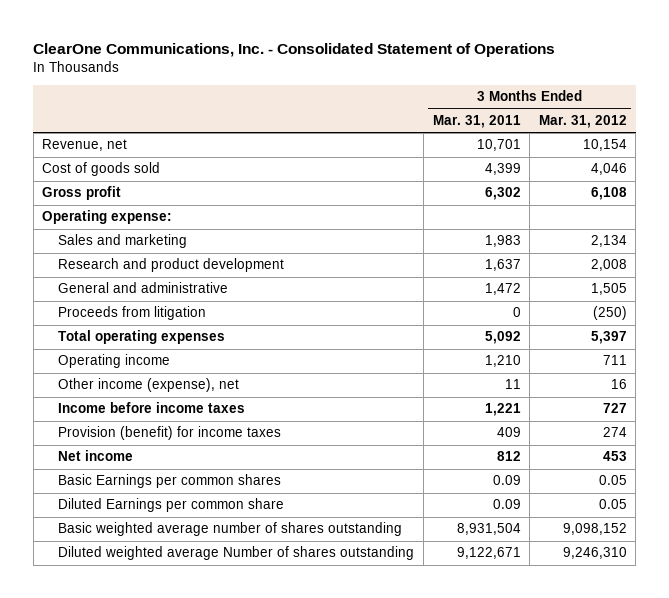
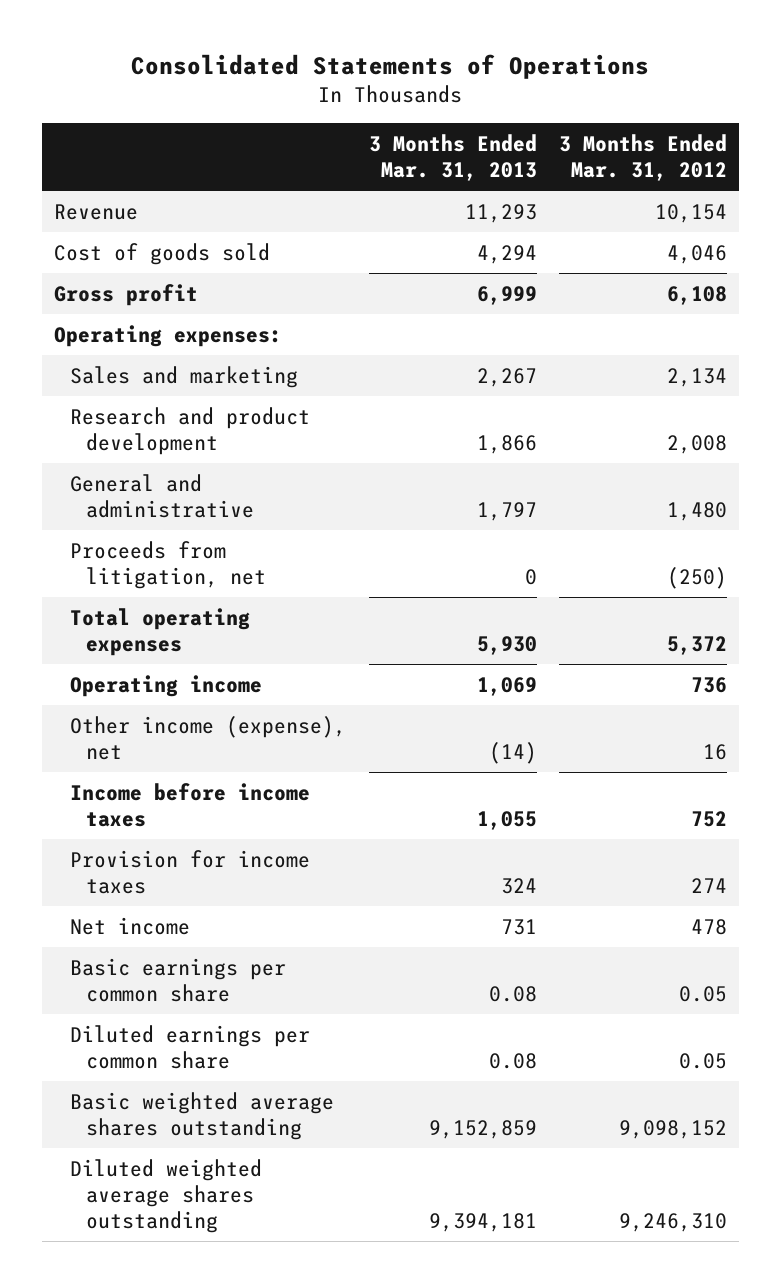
- ClearOne Communications, Inc. - Consolidated Statement of Operations
+ Consolidated Statements of Operations
- | 3 Months Ended Mar. 31, 2011 | 3 Months Ended Mar. 31, 2012
+ | 3 Months Ended Mar. 31, 2013 | 3 Months Ended Mar. 31, 2012
- Revenue, net | 10,701 | 10,154
+ Revenue | 11,293 | 10,154
- Operating expense:
+ Operating expenses:
- General and administrative | 1,472 | 1,505
- Proceeds from litigation | 0 | (250)
- Total operating expenses | 5,092 | 5,397
- Operating income | 1,210 | 711
+ General and administrative | 1,797 | 1,480
+ Proceeds from litigation, net | 0 | (250)
+ Total operating expenses | 5,930 | 5,372
+ Operating income | 1,069 | 736
- Income before income taxes | 1,221 | 727
- Provision (benefit) for income taxes | 409 | 274
- Net income | 812 | 453
- Basic Earnings per common shares | 0.09 | 0.05
- Diluted Earnings per common share | 0.09 | 0.05
- Basic weighted average number of shares outstanding | 8,931,504 | 9,098,152
- Diluted weighted average Number of shares outstanding | 9,122,671 | 9,246,310
+ Income before income taxes | 1,055 | 752
+ Provision for income taxes | 324 | 274
+ Net income | 731 | 478
+ Basic earnings per common share | 0.08 | 0.05
+ Diluted earnings per common share | 0.08 | 0.05
+ Basic weighted average shares outstanding | 9,152,859 | 9,098,152
+ Diluted weighted average shares outstanding | 9,394,181 | 9,246,310

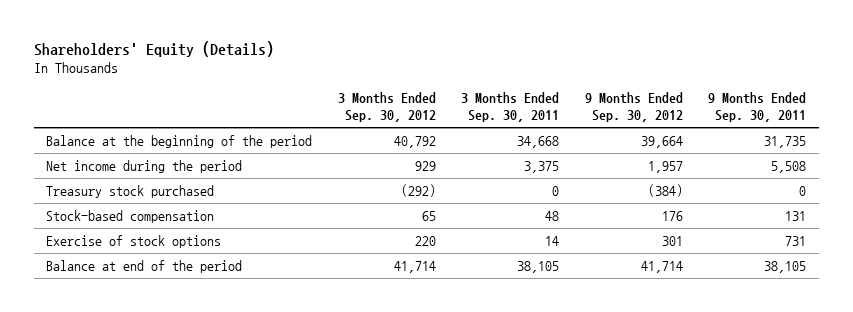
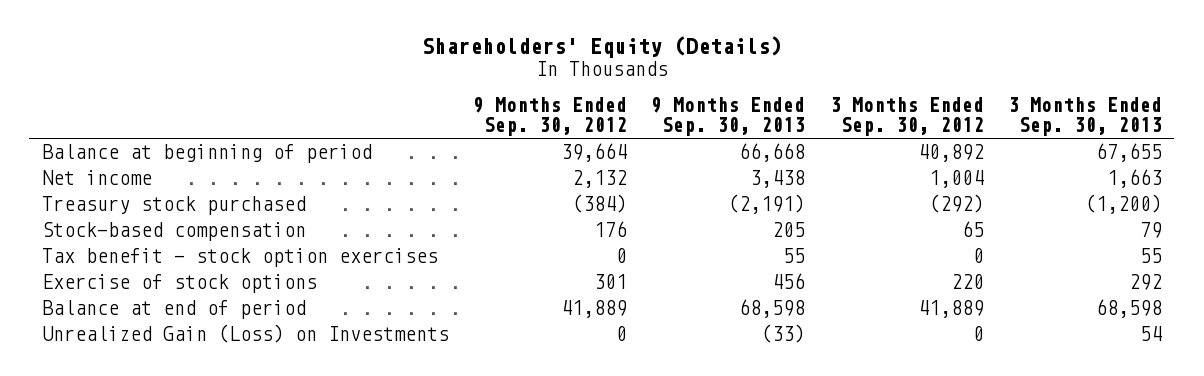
- | 3 Months Ended Sep. 30, 2012 | 3 Months Ended Sep. 30, 2011 | 9 Months Ended Sep. 30, 2012 | 9 Months Ended Sep. 30, 2011
+ | 9 Months Ended Sep. 30, 2012 | 9 Months Ended Sep. 30, 2013 | 3 Months Ended Sep. 30, 2012 | 3 Months Ended Sep. 30, 2013
- Balance at the beginning of the period | 40,792 | 34,668 | 39,664 | 31,735
- Net income during the period | 929 | 3,375 | 1,957 | 5,508
+ Balance at beginning of period | 39,664 | 66,668 | 40,892 | 67,655
+ Net income | 2,132 | 3,438 | 1,004 | 1,663
+ Tax benefit - stock option exercises | 0 | 55 | 0 | 55
- Balance at end of the period | 41,714 | 38,105 | 41,714 | 38,105
+ Balance at end of period | 41,889 | 68,598 | 41,889 | 68,598
+ Unrealized Gain (Loss) on Investments | 0 | (33) | 0 | 54

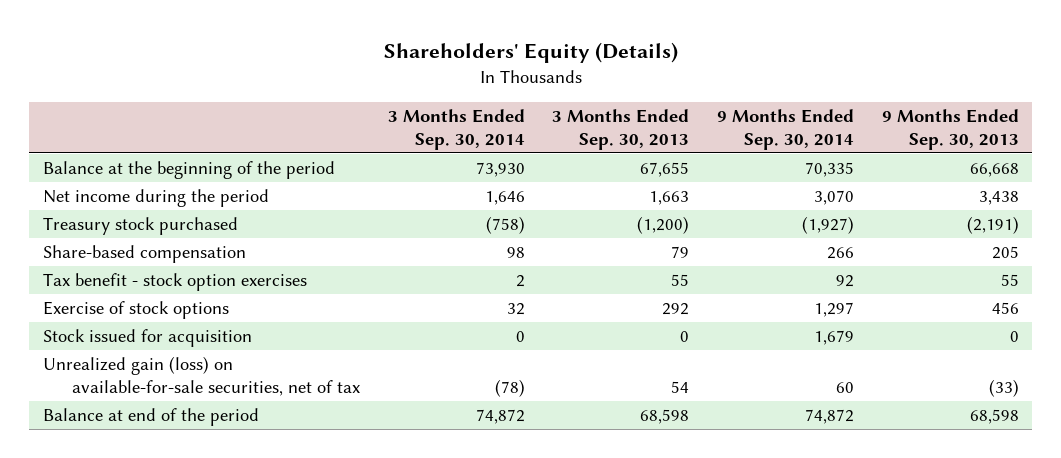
- | 9 Months Ended Sep. 30, 2012 | 9 Months Ended Sep. 30, 2013 | 3 Months Ended Sep. 30, 2012 | 3 Months Ended Sep. 30, 2013
+ | 3 Months Ended Sep. 30, 2014 | 3 Months Ended Sep. 30, 2013 | 9 Months Ended Sep. 30, 2014 | 9 Months Ended Sep. 30, 2013
- Balance at beginning of period | 39,664 | 66,668 | 40,892 | 67,655
- Net income | 2,132 | 3,438 | 1,004 | 1,663
+ Balance at the beginning of the period | 73,930 | 67,655 | 70,335 | 66,668
+ Net income during the period | 1,646 | 1,663 | 3,070 | 3,438
- Stock-based compensation | 176 | 205 | 65 | 79
+ Share-based compensation | 98 | 79 | 266 | 205
- Balance at end of period | 41,889 | 68,598 | 41,889 | 68,598
- Unrealized Gain (Loss) on Investments | 0 | (33) | 0 | 54
+ Stock issued for acquisition | 0 | 0 | 1,679 | 0
+ Unrealized gain (loss) on available-for-sale securities, net of tax | (78) | 54 | 60 | (33)
+ Balance at end of the period | 74,872 | 68,598 | 74,872 | 68,598

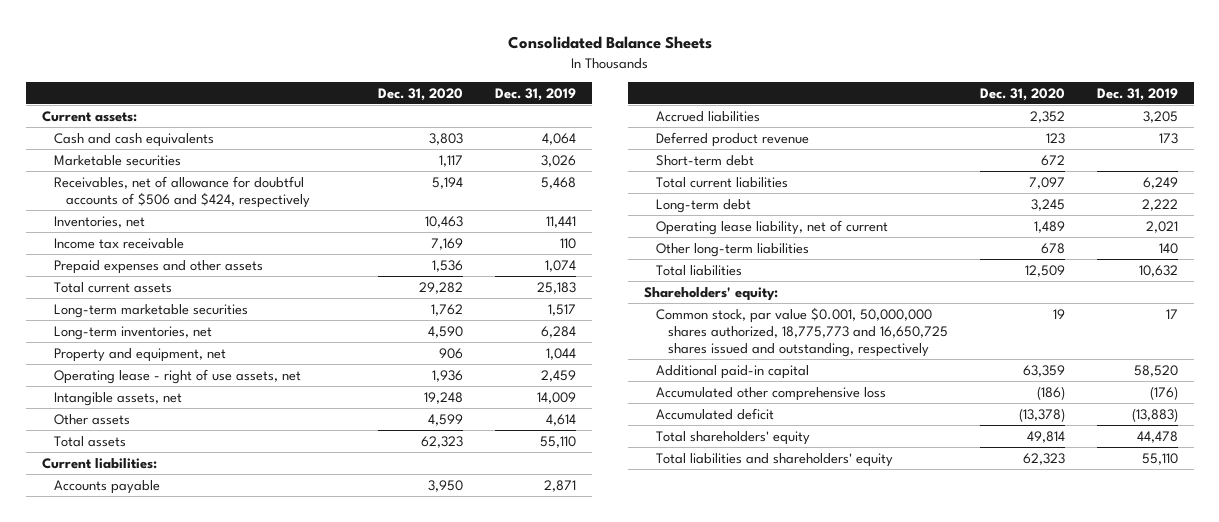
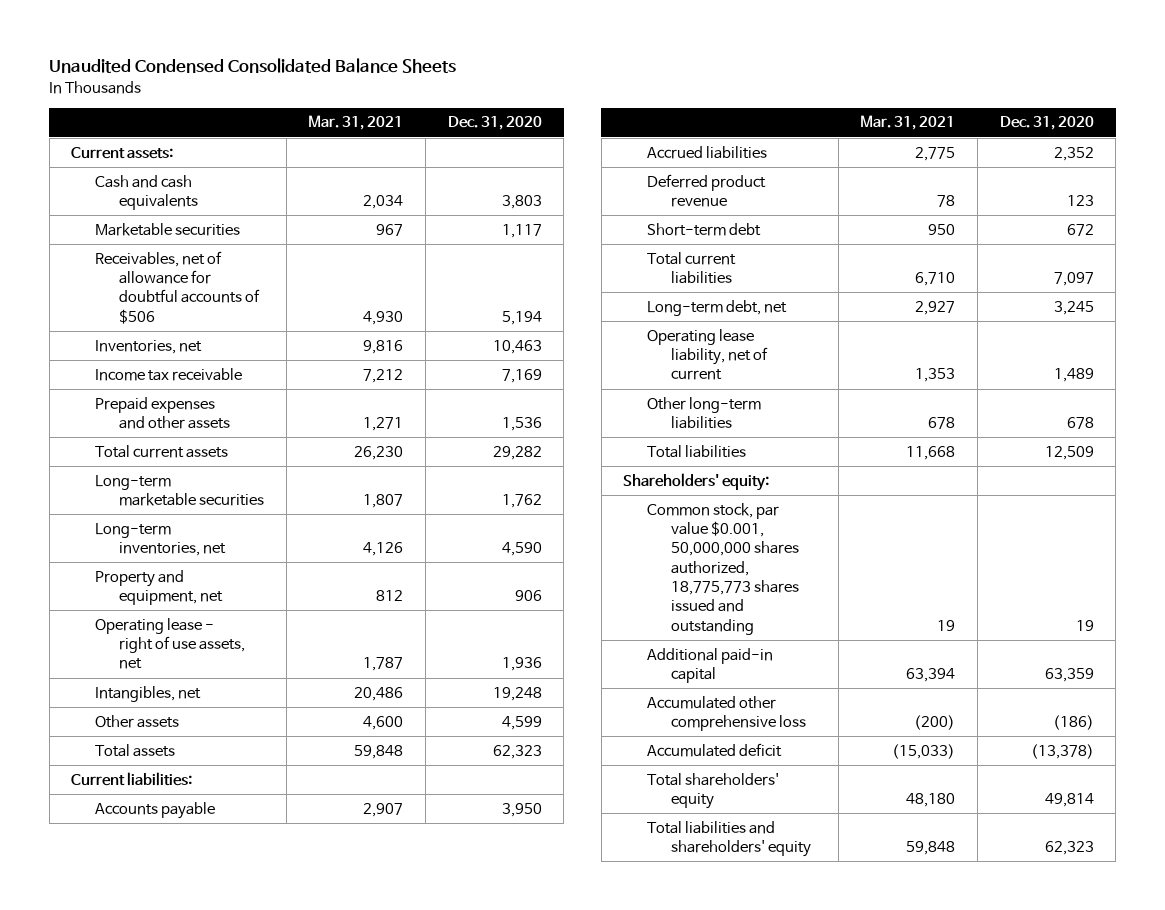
- Consolidated Balance Sheets
+ Unaudited Condensed Consolidated Balance Sheets
- | Dec. 31, 2020 | Dec. 31, 2019
+ | Mar. 31, 2021 | Dec. 31, 2020
- Receivables, net of allowance for doubtful accounts of $506 and $424, respectively | 5,194 | 5,468
+ Receivables, net of allowance for doubtful accounts of $506 | 4,930 | 5,194
- Intangible assets, net | 19,248 | 14,009
+ Intangibles, net | 20,486 | 19,248
- Long-term debt | 3,245 | 2,222
+ Long-term debt, net | 2,927 | 3,245
- Common stock, par value $0.001, 50,000,000 shares authorized, 18,775,773 and 16,650,725 shares issued and outstanding, respectively | 19 | 17
+ Common stock, par value $0.001, 50,000,000 shares authorized, 18,775,773 shares issued and outstanding | 19 | 19

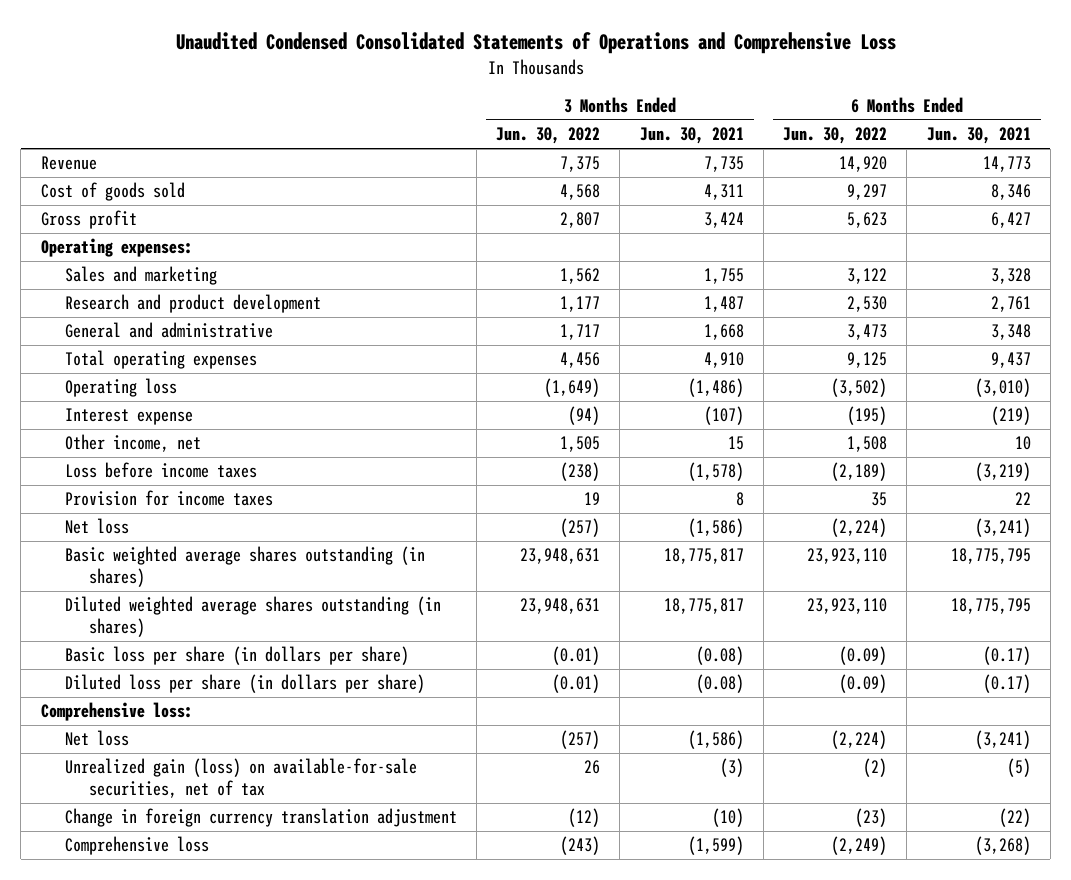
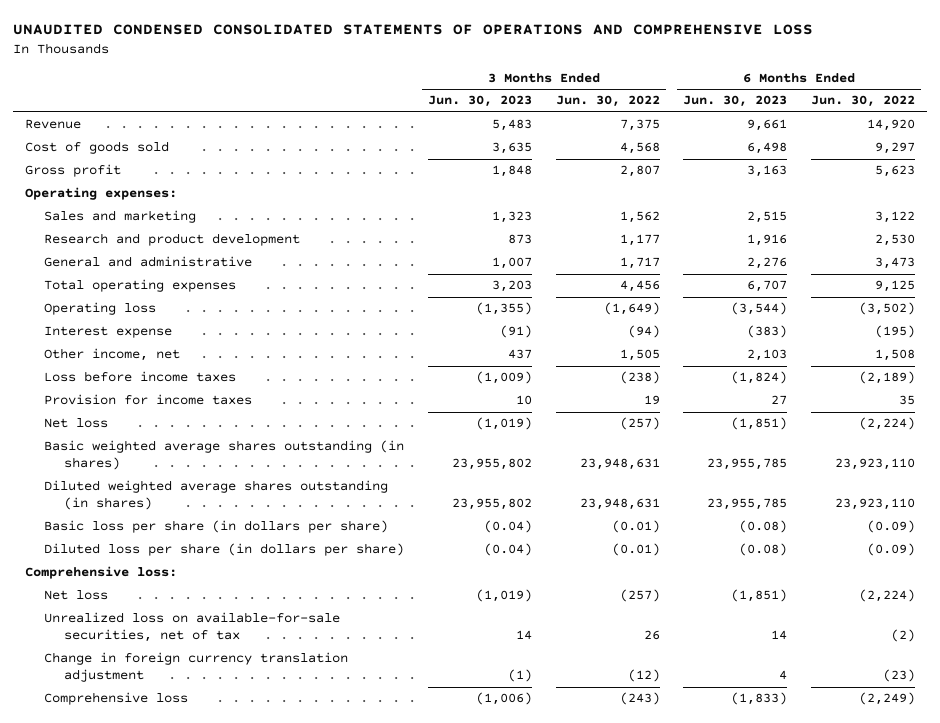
- Unaudited Condensed Consolidated Statements of Operations and Comprehensive Loss
+ UNAUDITED CONDENSED CONSOLIDATED STATEMENTS OF OPERATIONS AND COMPREHENSIVE LOSS
- | 3 Months Ended Jun. 30, 2022 | 3 Months Ended Jun. 30, 2021 | 6 Months Ended Jun. 30, 2022 | 6 Months Ended Jun. 30, 2021
+ | 3 Months Ended Jun. 30, 2023 | 3 Months Ended Jun. 30, 2022 | 6 Months Ended Jun. 30, 2023 | 6 Months Ended Jun. 30, 2022
- Unrealized gain (loss) on available-for-sale securities, net of tax | 26 | (3) | (2) | (5)
+ Unrealized loss on available-for-sale securities, net of tax | 14 | 26 | 14 | (2)

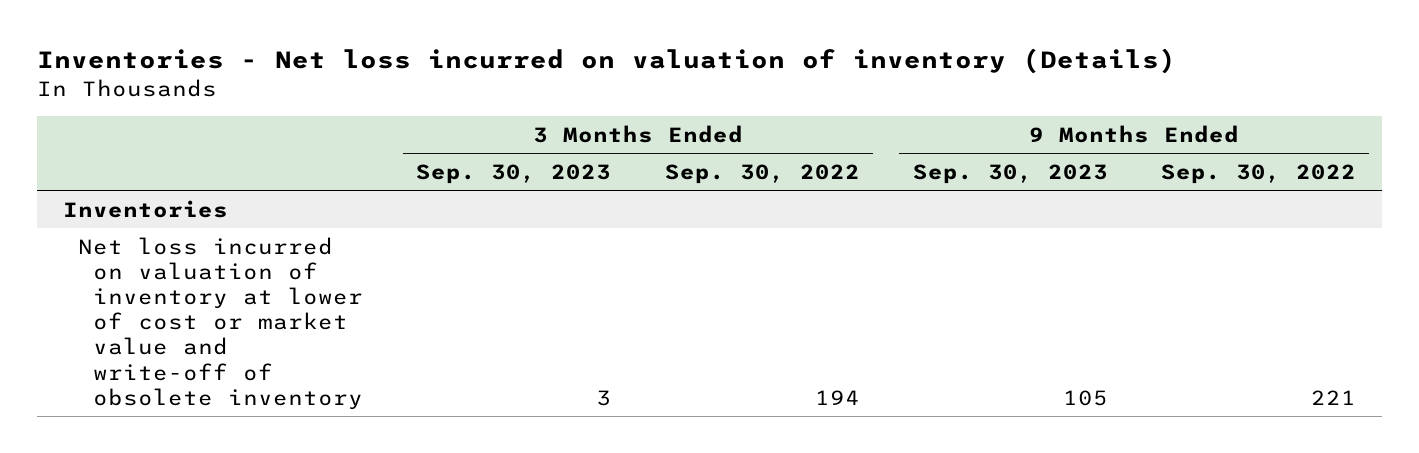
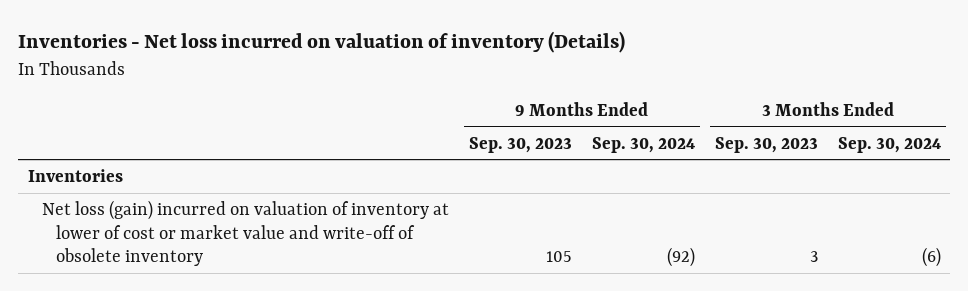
- | 3 Months Ended Sep. 30, 2023 | 3 Months Ended Sep. 30, 2022 | 9 Months Ended Sep. 30, 2023 | 9 Months Ended Sep. 30, 2022
+ | 9 Months Ended Sep. 30, 2023 | 9 Months Ended Sep. 30, 2024 | 3 Months Ended Sep. 30, 2023 | 3 Months Ended Sep. 30, 2024
- Net loss incurred on valuation of inventory at lower of cost or market value and write-off of obsolete inventory | 3 | 194 | 105 | 221
+ Net loss (gain) incurred on valuation of inventory at lower of cost or market value and write-off of obsolete inventory | 105 | (92) | 3 | (6)

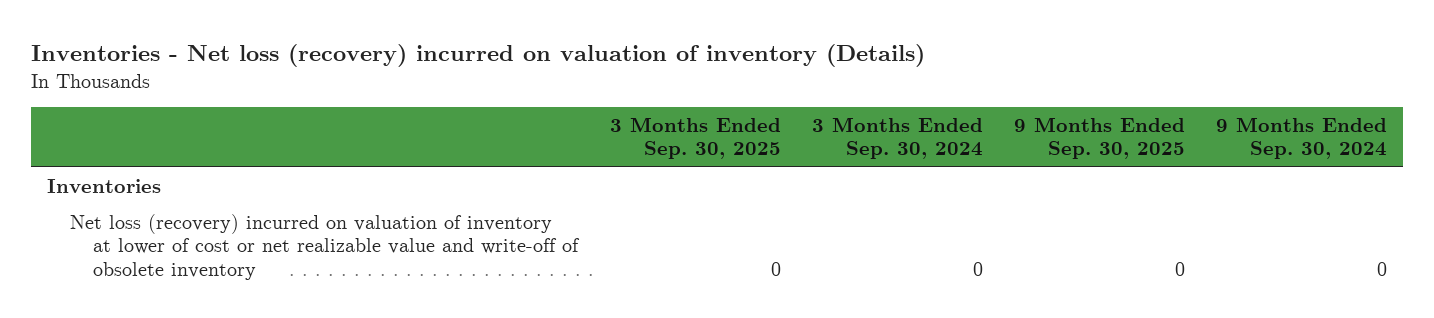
- Inventories - Net loss incurred on valuation of inventory (Details)
+ Inventories - Net loss (recovery) incurred on valuation of inventory (Details)
- | 9 Months Ended Sep. 30, 2023 | 9 Months Ended Sep. 30, 2024 | 3 Months Ended Sep. 30, 2023 | 3 Months Ended Sep. 30, 2024
+ | 3 Months Ended Sep. 30, 2025 | 3 Months Ended Sep. 30, 2024 | 9 Months Ended Sep. 30, 2025 | 9 Months Ended Sep. 30, 2024
- Net loss (gain) incurred on valuation of inventory at lower of cost or market value and write-off of obsolete inventory | 105 | (92) | 3 | (6)
+ Net loss (recovery) incurred on valuation of inventory at lower of cost or net realizable value and write-off of obsolete inventory | 0 | 0 | 0 | 0

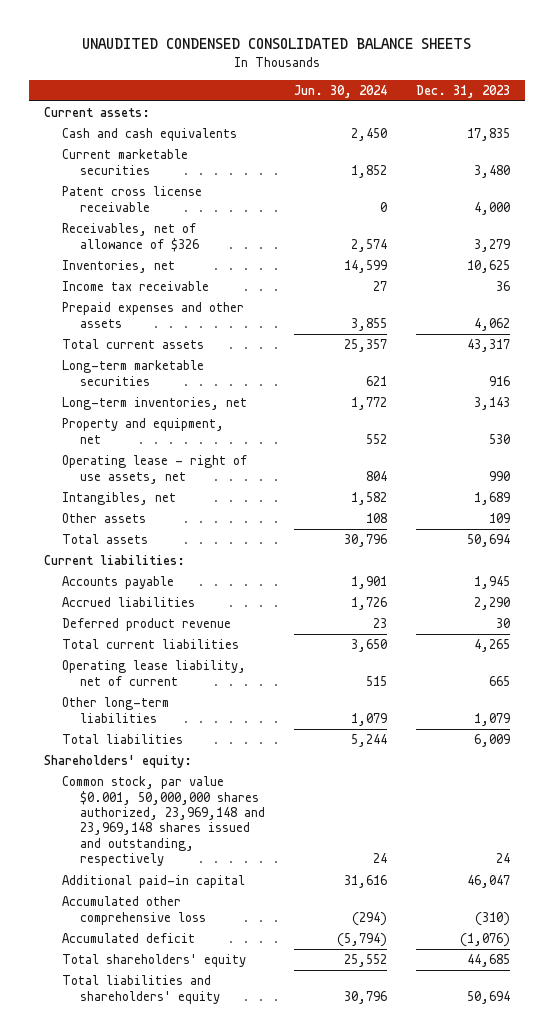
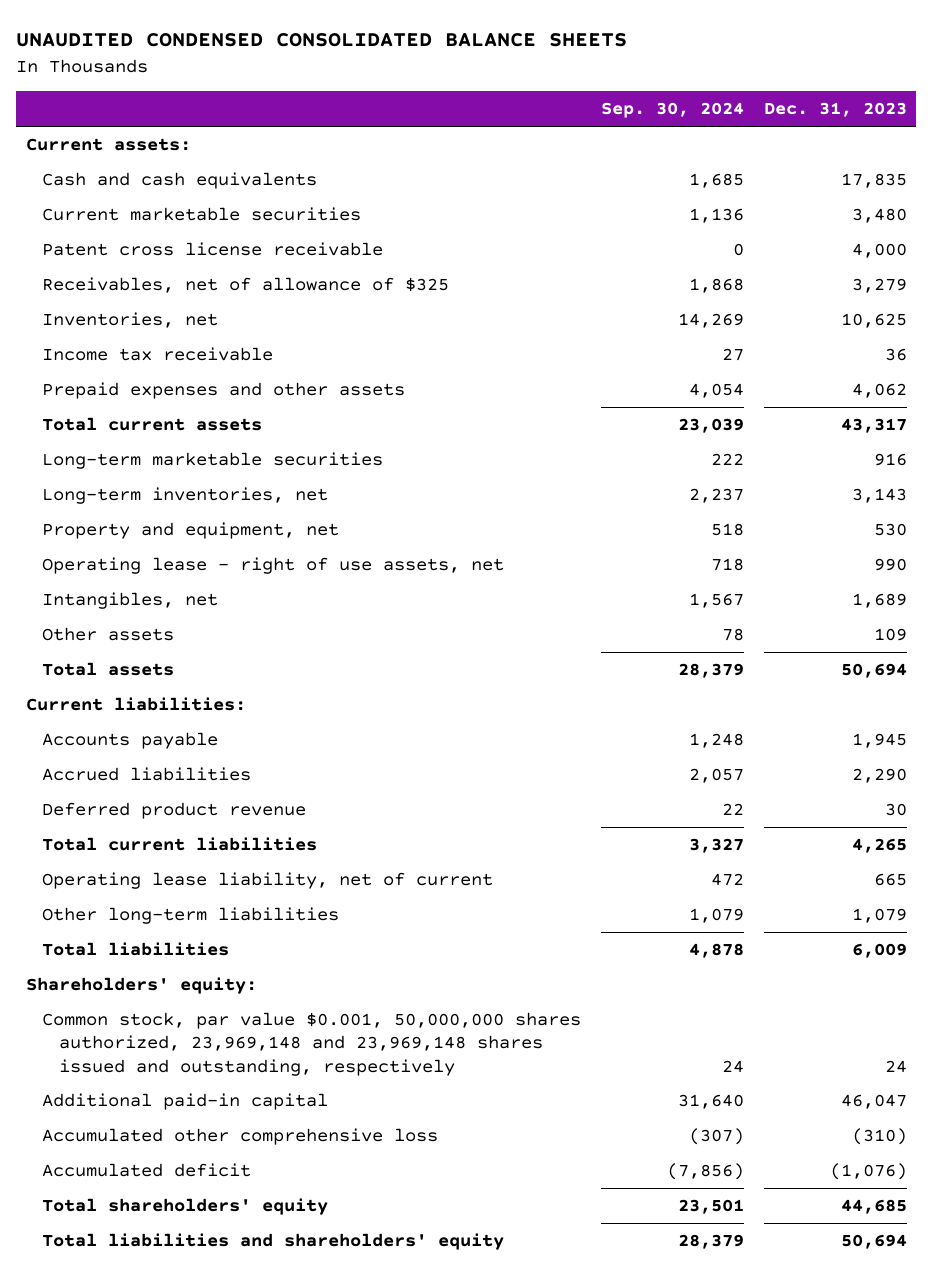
- | Jun. 30, 2024 | Dec. 31, 2023
+ | Sep. 30, 2024 | Dec. 31, 2023
- Receivables, net of allowance of $326 | 2,574 | 3,279
+ Receivables, net of allowance of $325 | 1,868 | 3,279

